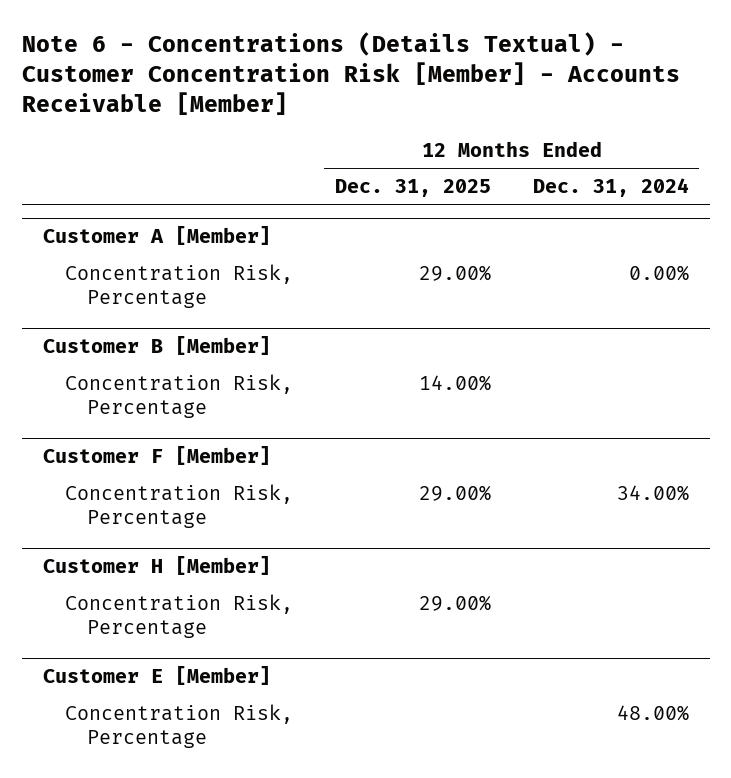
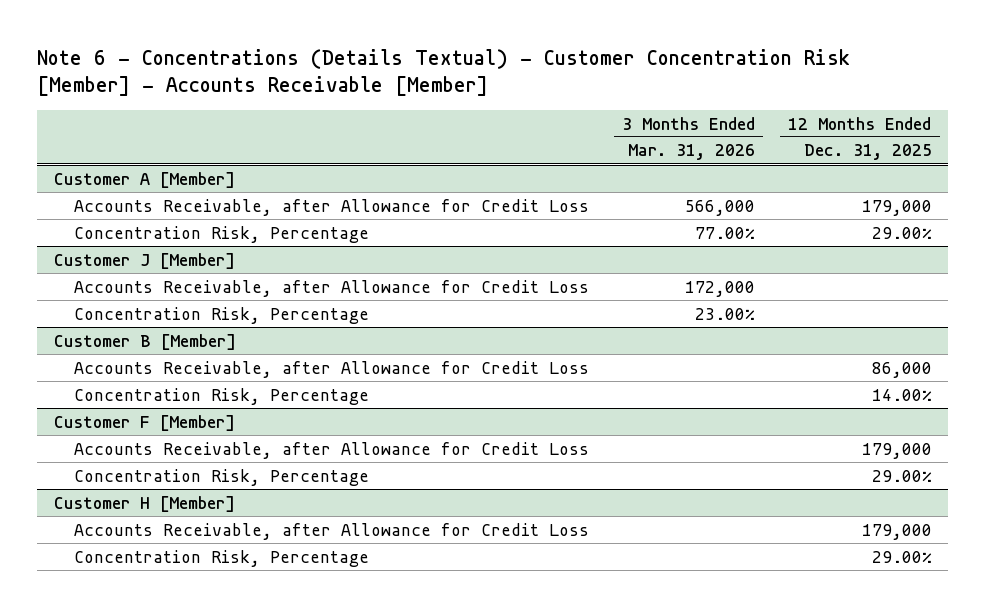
- | 12 Months Ended Dec. 31, 2025 | 12 Months Ended Dec. 31, 2024
+ | 3 Months Ended Mar. 31, 2026 | 12 Months Ended Dec. 31, 2025
@ Customer A [Member]
+ Accounts Receivable, after Allowance for Credit Loss | 566,000 | 179,000
+ Customer J [Member]
+ Accounts Receivable, after Allowance for Credit Loss | 172,000 |
+ Concentration Risk, Percentage | 23.00% |
@ Customer B [Member]
+ Accounts Receivable, after Allowance for Credit Loss | | 86,000
@ Customer F [Member]
+ Accounts Receivable, after Allowance for Credit Loss | | 179,000
@ Customer H [Member]
+ Accounts Receivable, after Allowance for Credit Loss | | 179,000
- Customer E [Member]
- Concentration Risk, Percentage | | 48.00%

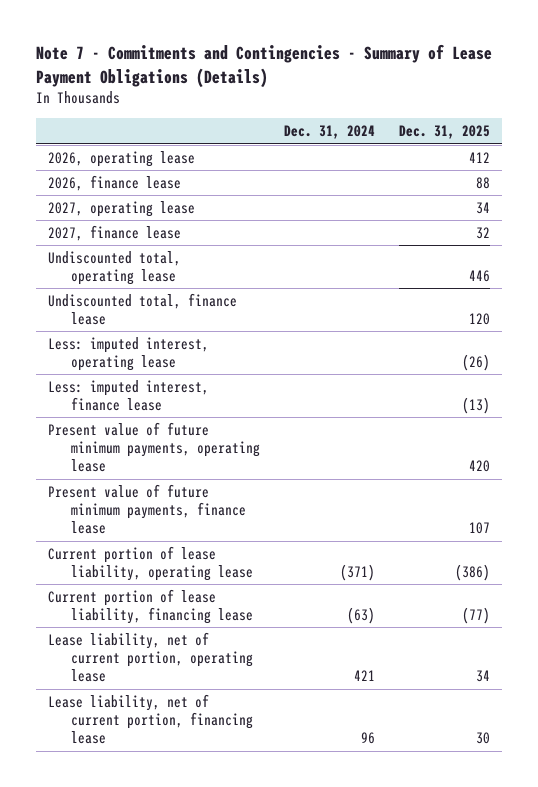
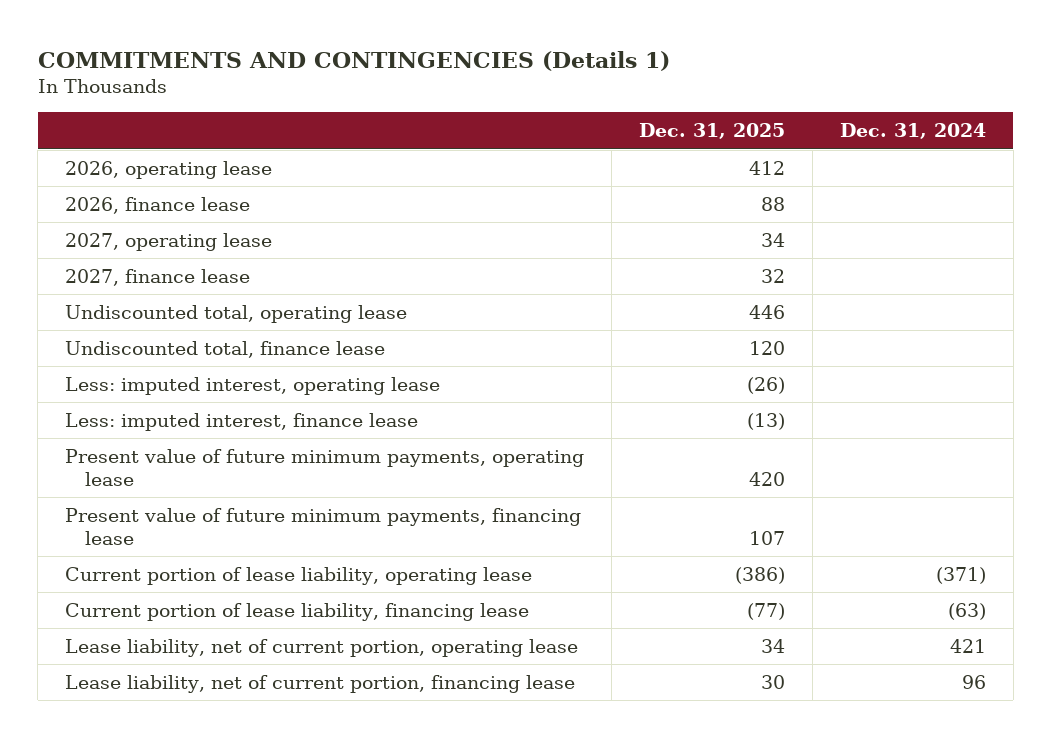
- Note 7 - Commitments and Contingencies - Summary of Lease Payment Obligations (Details)
+ COMMITMENTS AND CONTINGENCIES (Details 1)
- | Dec. 31, 2024 | Dec. 31, 2025
+ | Dec. 31, 2025 | Dec. 31, 2024
- Present value of future minimum payments, finance lease | | 107
+ Present value of future minimum payments, financing lease | 107 |

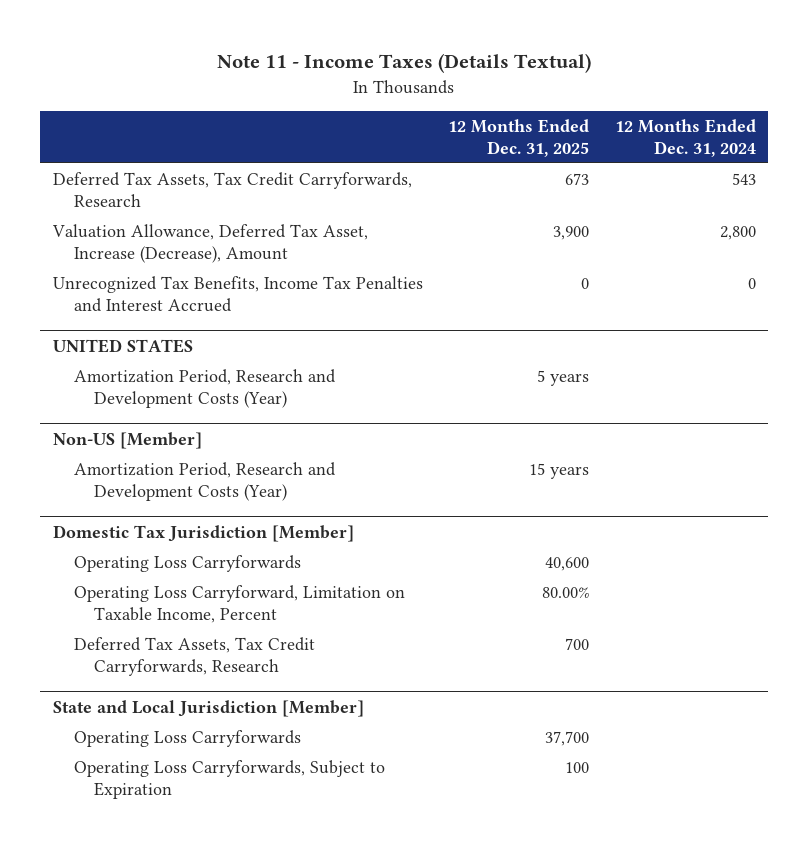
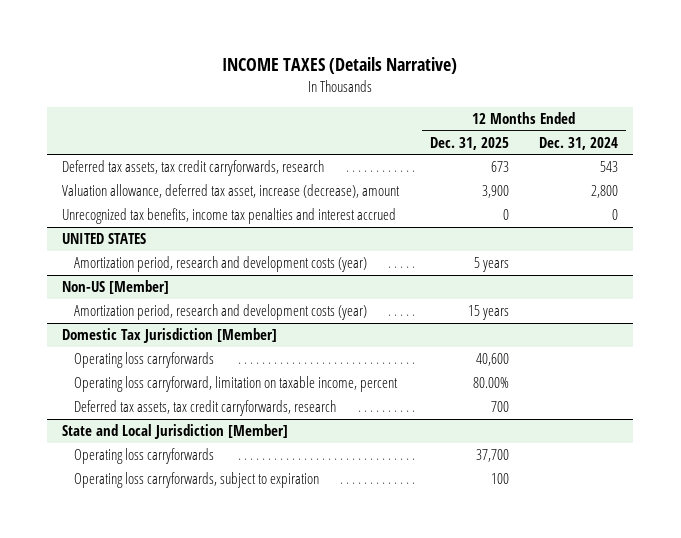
- Note 11 - Income Taxes (Details Textual)
+ INCOME TAXES (Details Narrative)
- Deferred Tax Assets, Tax Credit Carryforwards, Research | 673 | 543
- Valuation Allowance, Deferred Tax Asset, Increase (Decrease), Amount | 3,900 | 2,800
- Unrecognized Tax Benefits, Income Tax Penalties and Interest Accrued | 0 | 0
+ Deferred tax assets, tax credit carryforwards, research | 673 | 543
+ Valuation allowance, deferred tax asset, increase (decrease), amount | 3,900 | 2,800
+ Unrecognized tax benefits, income tax penalties and interest accrued | 0 | 0
@ UNITED STATES
- Amortization Period, Research and Development Costs (Year) | 5 years |
+ Amortization period, research and development costs (year) | 5 years |
@ Non-US [Member]
- Amortization Period, Research and Development Costs (Year) | 15 years |
+ Amortization period, research and development costs (year) | 15 years |
@ Domestic Tax Jurisdiction [Member]
- Operating Loss Carryforwards | 40,600 |
- Operating Loss Carryforward, Limitation on Taxable Income, Percent | 80.00% |
- Deferred Tax Assets, Tax Credit Carryforwards, Research | 700 |
+ Operating loss carryforwards | 40,600 |
+ Operating loss carryforward, limitation on taxable income, percent | 80.00% |
+ Deferred tax assets, tax credit carryforwards, research | 700 |
@ State and Local Jurisdiction [Member]
- Operating Loss Carryforwards | 37,700 |
- Operating Loss Carryforwards, Subject to Expiration | 100 |
+ Operating loss carryforwards | 37,700 |
+ Operating loss carryforwards, subject to expiration | 100 |

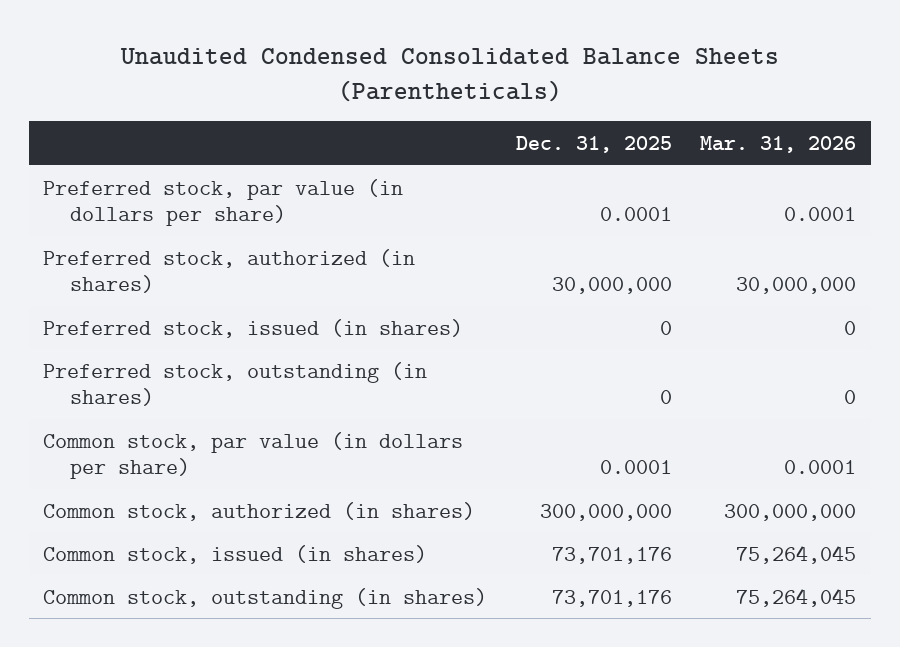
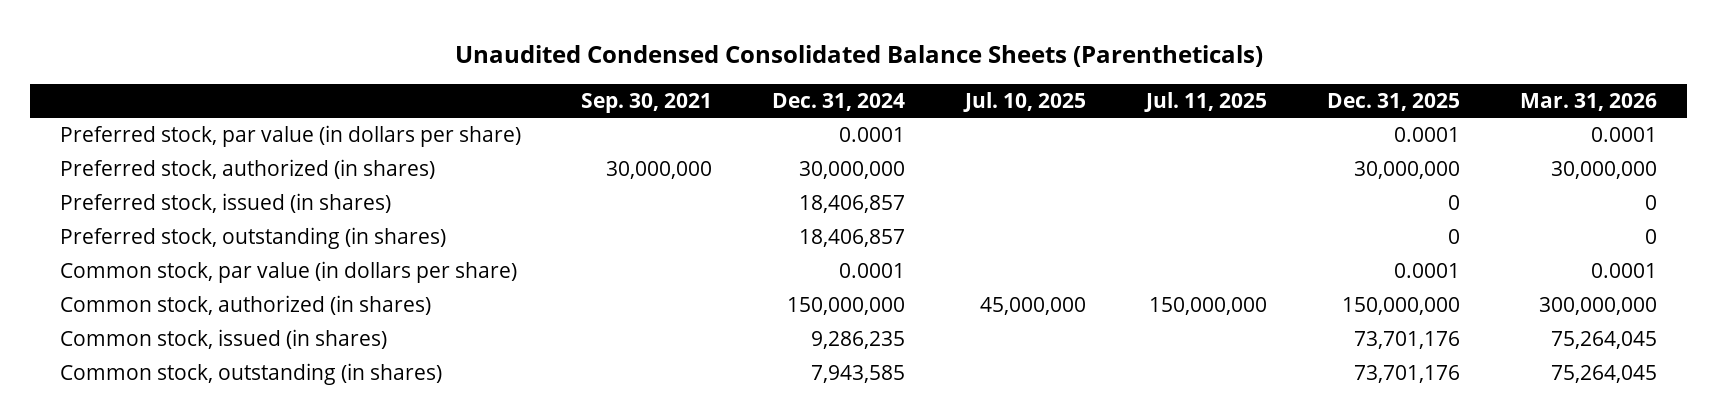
- | Dec. 31, 2025 | Mar. 31, 2026
+ | Sep. 30, 2021 | Dec. 31, 2024 | Jul. 10, 2025 | Jul. 11, 2025 | Dec. 31, 2025 | Mar. 31, 2026
- Common stock, authorized (in shares) | 300,000,000 | 300,000,000
+ Common stock, authorized (in shares) | | 150,000,000 | 45,000,000 | 150,000,000 | 150,000,000 | 300,000,000

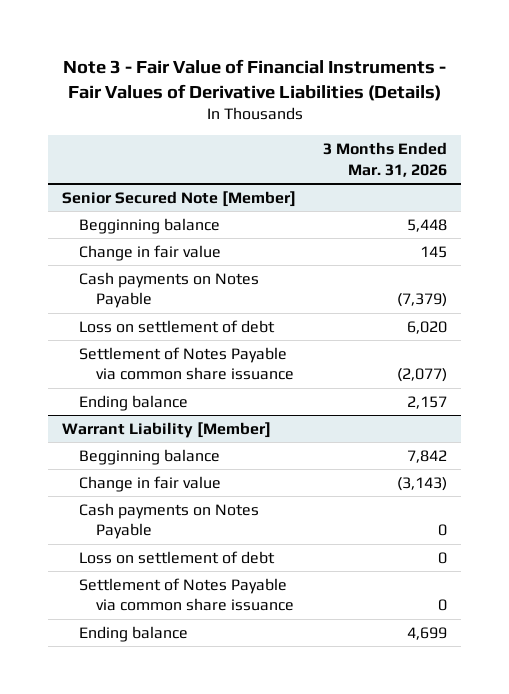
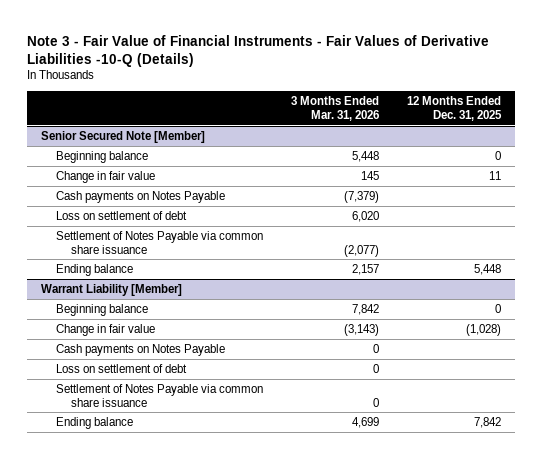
- Note 3 - Fair Value of Financial Instruments - Fair Values of Derivative Liabilities (Details)
+ Note 3 - Fair Value of Financial Instruments - Fair Values of Derivative Liabilities -10-Q (Details)
- | 3 Months Ended Mar. 31, 2026
+ | 3 Months Ended Mar. 31, 2026 | 12 Months Ended Dec. 31, 2025
@ Senior Secured Note [Member]
- Begginning balance | 5,448
+ Beginning balance | 5,448 | 0
@ Warrant Liability [Member]
- Begginning balance | 7,842
+ Beginning balance | 7,842 | 0

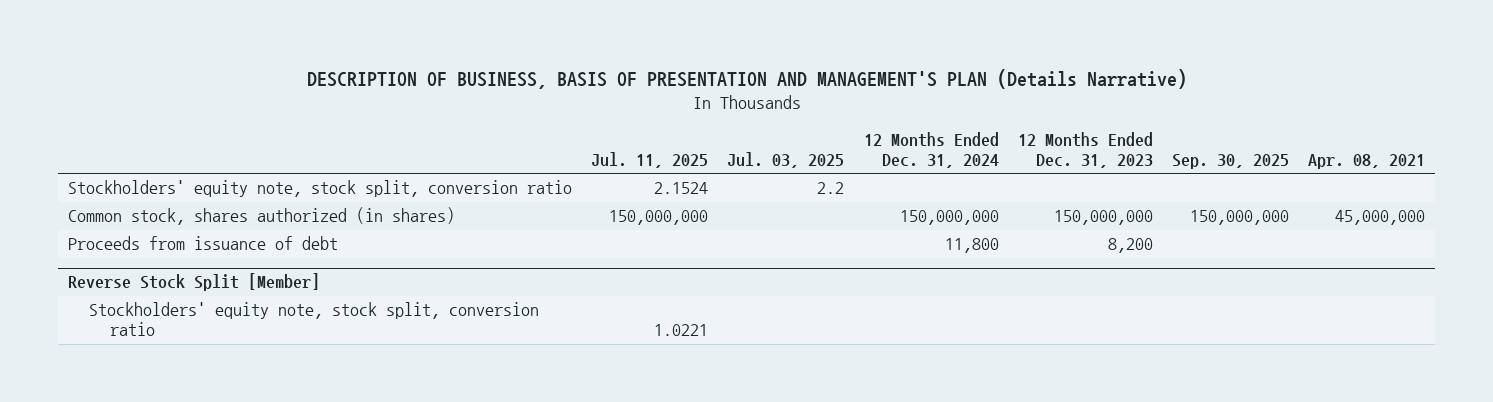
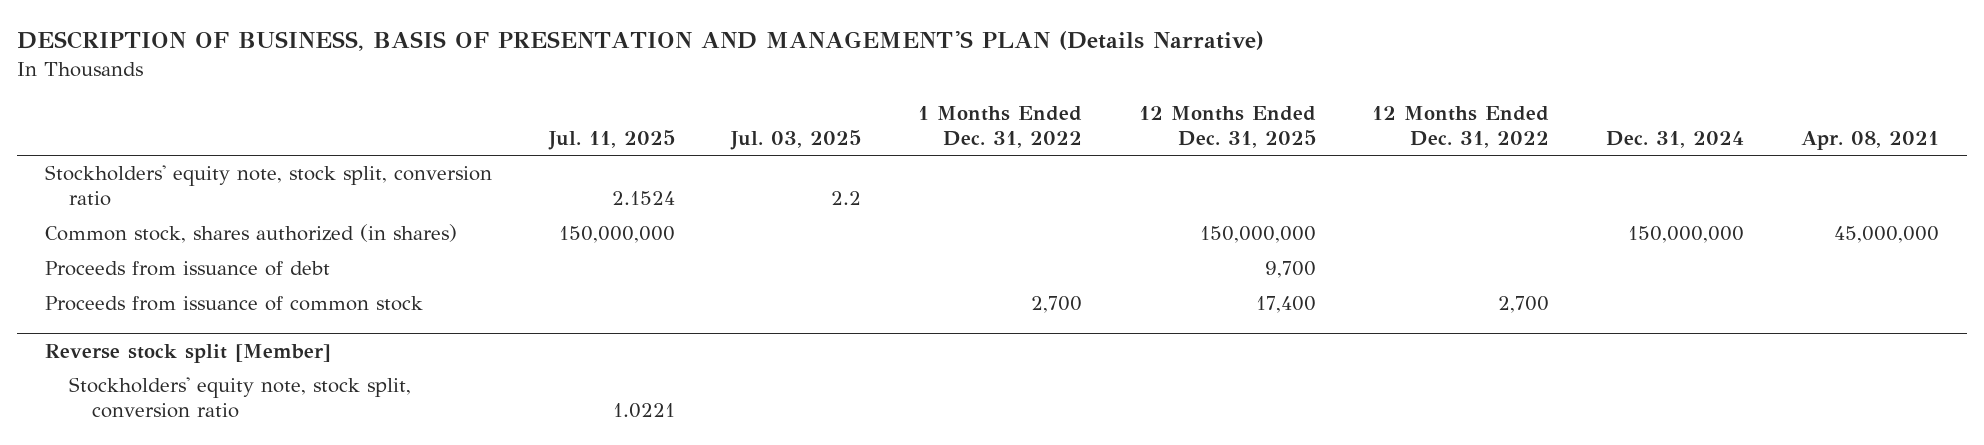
- | Jul. 11, 2025 | Jul. 03, 2025 | 12 Months Ended Dec. 31, 2024 | 12 Months Ended Dec. 31, 2023 | Sep. 30, 2025 | Apr. 08, 2021
+ | Jul. 11, 2025 | Jul. 03, 2025 | 1 Months Ended Dec. 31, 2022 | 12 Months Ended Dec. 31, 2025 | 12 Months Ended Dec. 31, 2022 | Dec. 31, 2024 | Apr. 08, 2021
- Reverse Stock Split [Member]
+ Proceeds from issuance of common stock | | | 2,700 | 17,400 | 2,700 | |
+ Reverse stock split [Member]

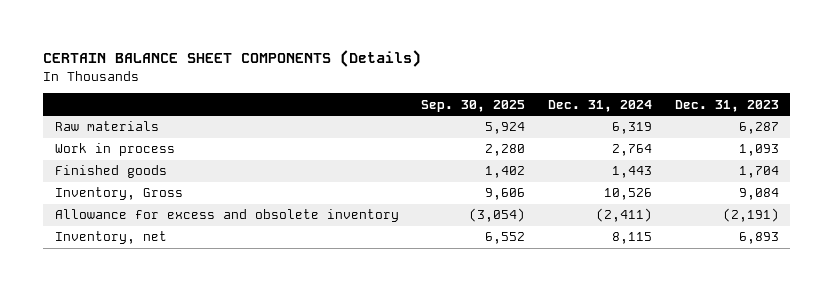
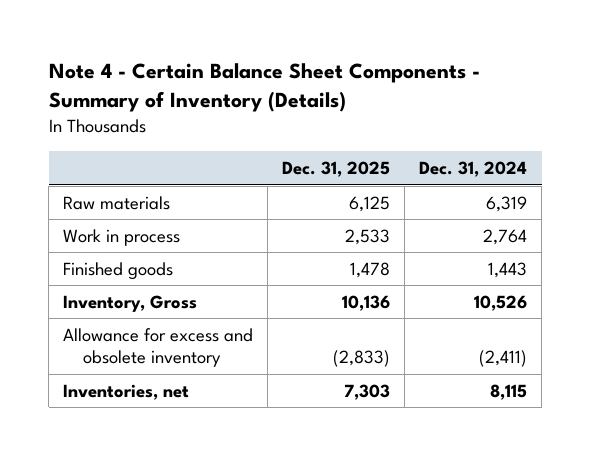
- CERTAIN BALANCE SHEET COMPONENTS (Details)
+ Note 4 - Certain Balance Sheet Components - Summary of Inventory (Details)
- | Sep. 30, 2025 | Dec. 31, 2024 | Dec. 31, 2023
+ | Dec. 31, 2025 | Dec. 31, 2024
- Inventory, net | 6,552 | 8,115 | 6,893
+ Inventories, net | 7,303 | 8,115

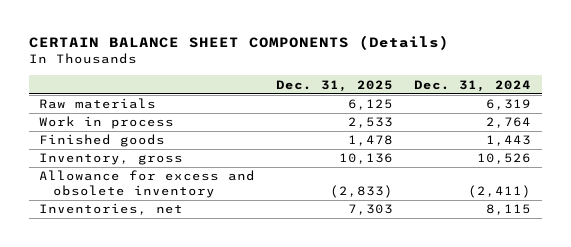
- Note 4 - Certain Balance Sheet Components - Summary of Inventory (Details)
+ CERTAIN BALANCE SHEET COMPONENTS (Details)
- Inventory, Gross | 10,136 | 10,526
+ Inventory, gross | 10,136 | 10,526

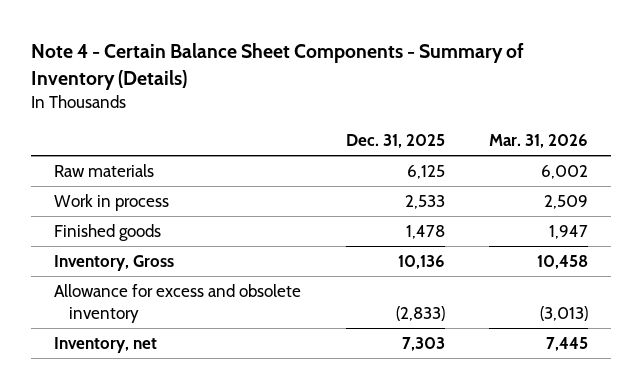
- CERTAIN BALANCE SHEET COMPONENTS (Details)
+ Note 4 - Certain Balance Sheet Components - Summary of Inventory (Details)
- | Dec. 31, 2025 | Dec. 31, 2024
+ | Dec. 31, 2025 | Mar. 31, 2026
- Inventory, gross | 10,136 | 10,526
+ Inventory, Gross | 10,136 | 10,458
- Inventories, net | 7,303 | 8,115
+ Inventory, net | 7,303 | 7,445

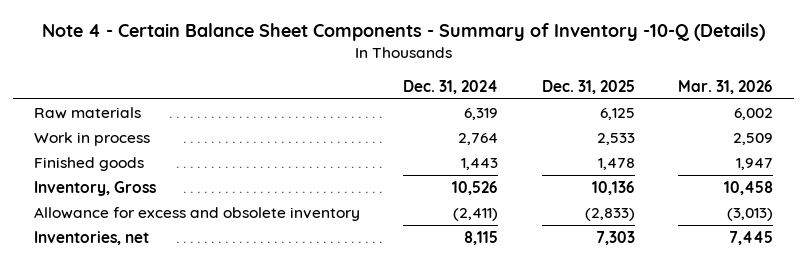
- Note 4 - Certain Balance Sheet Components - Summary of Inventory (Details)
+ Note 4 - Certain Balance Sheet Components - Summary of Inventory -10-Q (Details)
- | Dec. 31, 2025 | Mar. 31, 2026
+ | Dec. 31, 2024 | Dec. 31, 2025 | Mar. 31, 2026
- Inventory, net | 7,303 | 7,445
+ Inventories, net | 8,115 | 7,303 | 7,445

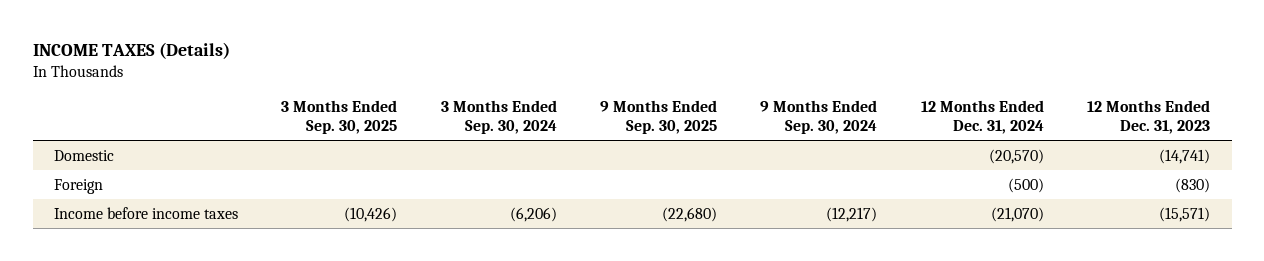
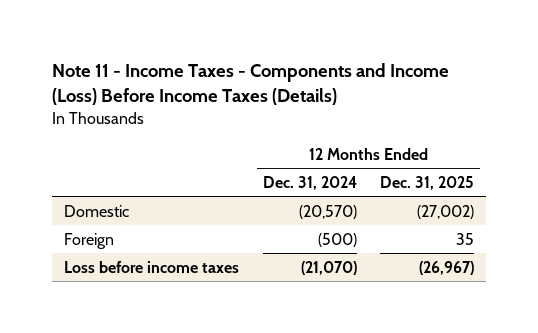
- INCOME TAXES (Details)
+ Note 11 - Income Taxes - Components and Income (Loss) Before Income Taxes (Details)
- | 3 Months Ended Sep. 30, 2025 | 3 Months Ended Sep. 30, 2024 | 9 Months Ended Sep. 30, 2025 | 9 Months Ended Sep. 30, 2024 | 12 Months Ended Dec. 31, 2024 | 12 Months Ended Dec. 31, 2023
+ | 12 Months Ended Dec. 31, 2024 | 12 Months Ended Dec. 31, 2025
- Income before income taxes | (10,426) | (6,206) | (22,680) | (12,217) | (21,070) | (15,571)
+ Loss before income taxes | (21,070) | (26,967)

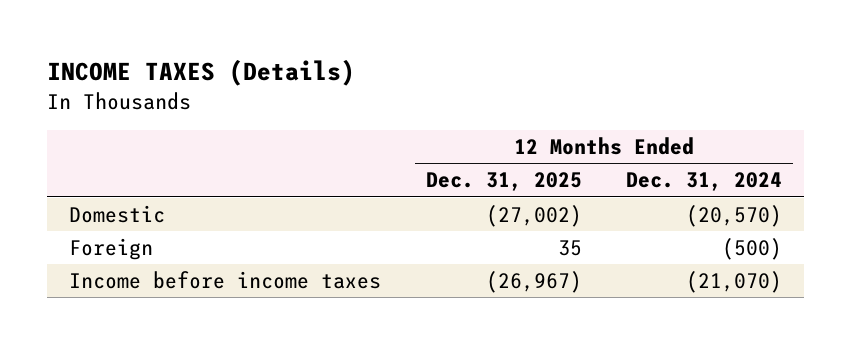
- Note 11 - Income Taxes - Components and Income (Loss) Before Income Taxes (Details)
+ INCOME TAXES (Details)
- | 12 Months Ended Dec. 31, 2024 | 12 Months Ended Dec. 31, 2025
+ | 12 Months Ended Dec. 31, 2025 | 12 Months Ended Dec. 31, 2024
- Loss before income taxes | (21,070) | (26,967)
+ Income before income taxes | (26,967) | (21,070)

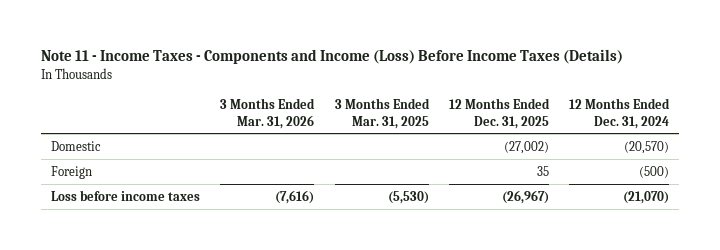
- INCOME TAXES (Details)
+ Note 11 - Income Taxes - Components and Income (Loss) Before Income Taxes (Details)
- | 12 Months Ended Dec. 31, 2025 | 12 Months Ended Dec. 31, 2024
+ | 3 Months Ended Mar. 31, 2026 | 3 Months Ended Mar. 31, 2025 | 12 Months Ended Dec. 31, 2025 | 12 Months Ended Dec. 31, 2024
- Income before income taxes | (26,967) | (21,070)
+ Loss before income taxes | (7,616) | (5,530) | (26,967) | (21,070)

